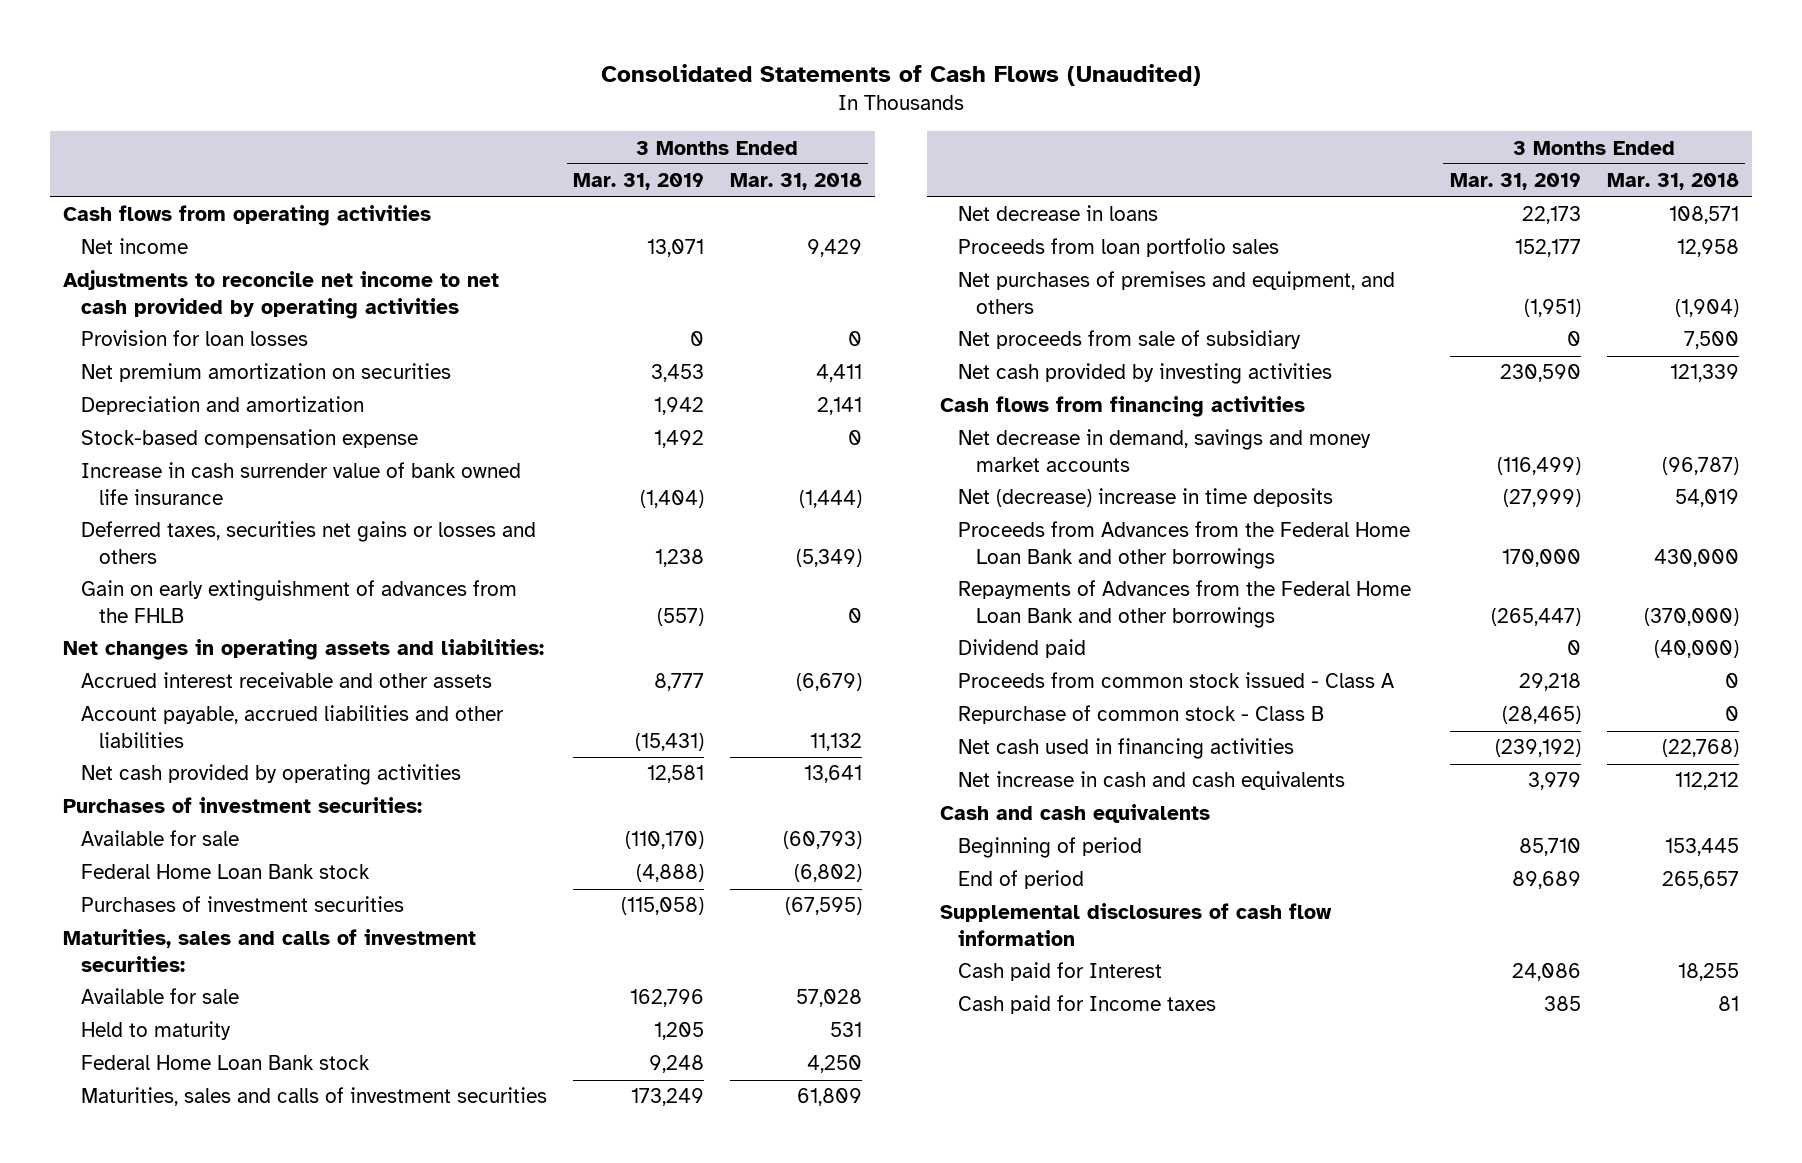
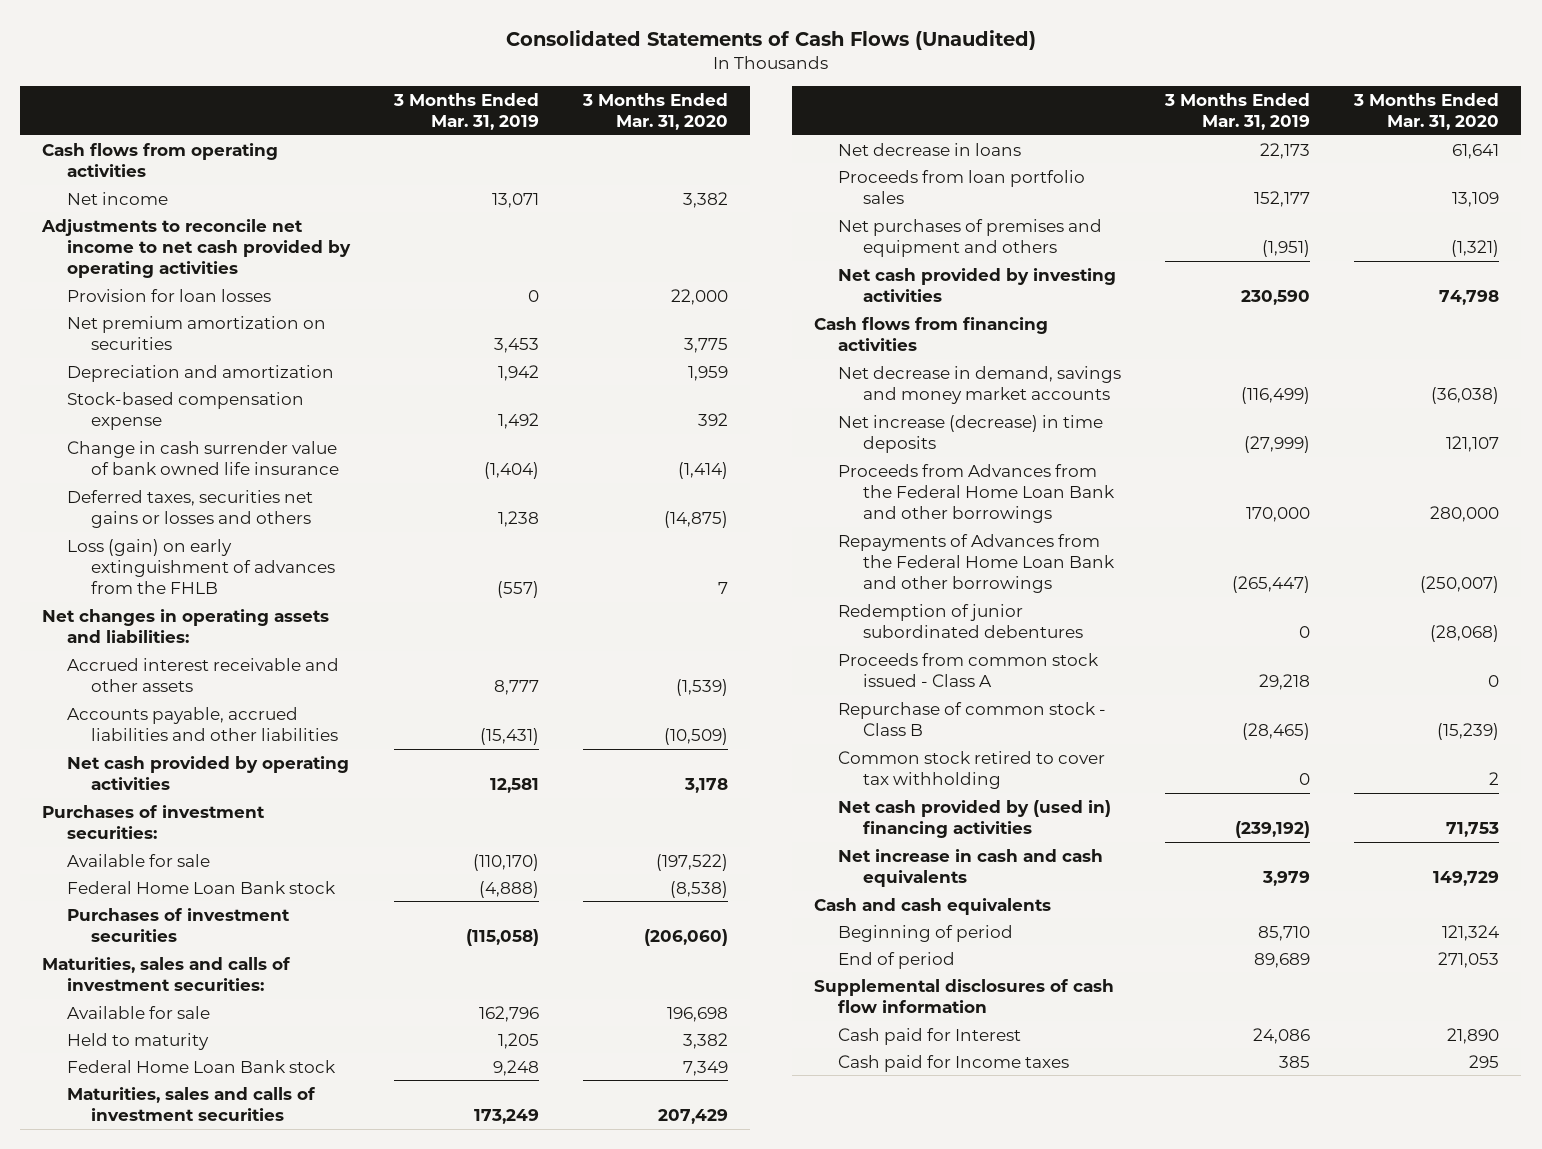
- | 3 Months Ended Mar. 31, 2019 | 3 Months Ended Mar. 31, 2018
+ | 3 Months Ended Mar. 31, 2019 | 3 Months Ended Mar. 31, 2020
- Increase in cash surrender value of bank owned life insurance | (1,404) | (1,444)
+ Change in cash surrender value of bank owned life insurance | (1,404) | (1,414)
- Gain on early extinguishment of advances from the FHLB | (557) | 0
+ Loss (gain) on early extinguishment of advances from the FHLB | (557) | 7
- Account payable, accrued liabilities and other liabilities | (15,431) | 11,132
+ Accounts payable, accrued liabilities and other liabilities | (15,431) | (10,509)
- Net purchases of premises and equipment, and others | (1,951) | (1,904)
- Net proceeds from sale of subsidiary | 0 | 7,500
+ Net purchases of premises and equipment and others | (1,951) | (1,321)
- Net (decrease) increase in time deposits | (27,999) | 54,019
+ Net increase (decrease) in time deposits | (27,999) | 121,107
- Dividend paid | 0 | (40,000)
+ Redemption of junior subordinated debentures | 0 | (28,068)
- Net cash used in financing activities | (239,192) | (22,768)
+ Common stock retired to cover tax withholding | 0 | 2
+ Net cash provided by (used in) financing activities | (239,192) | 71,753

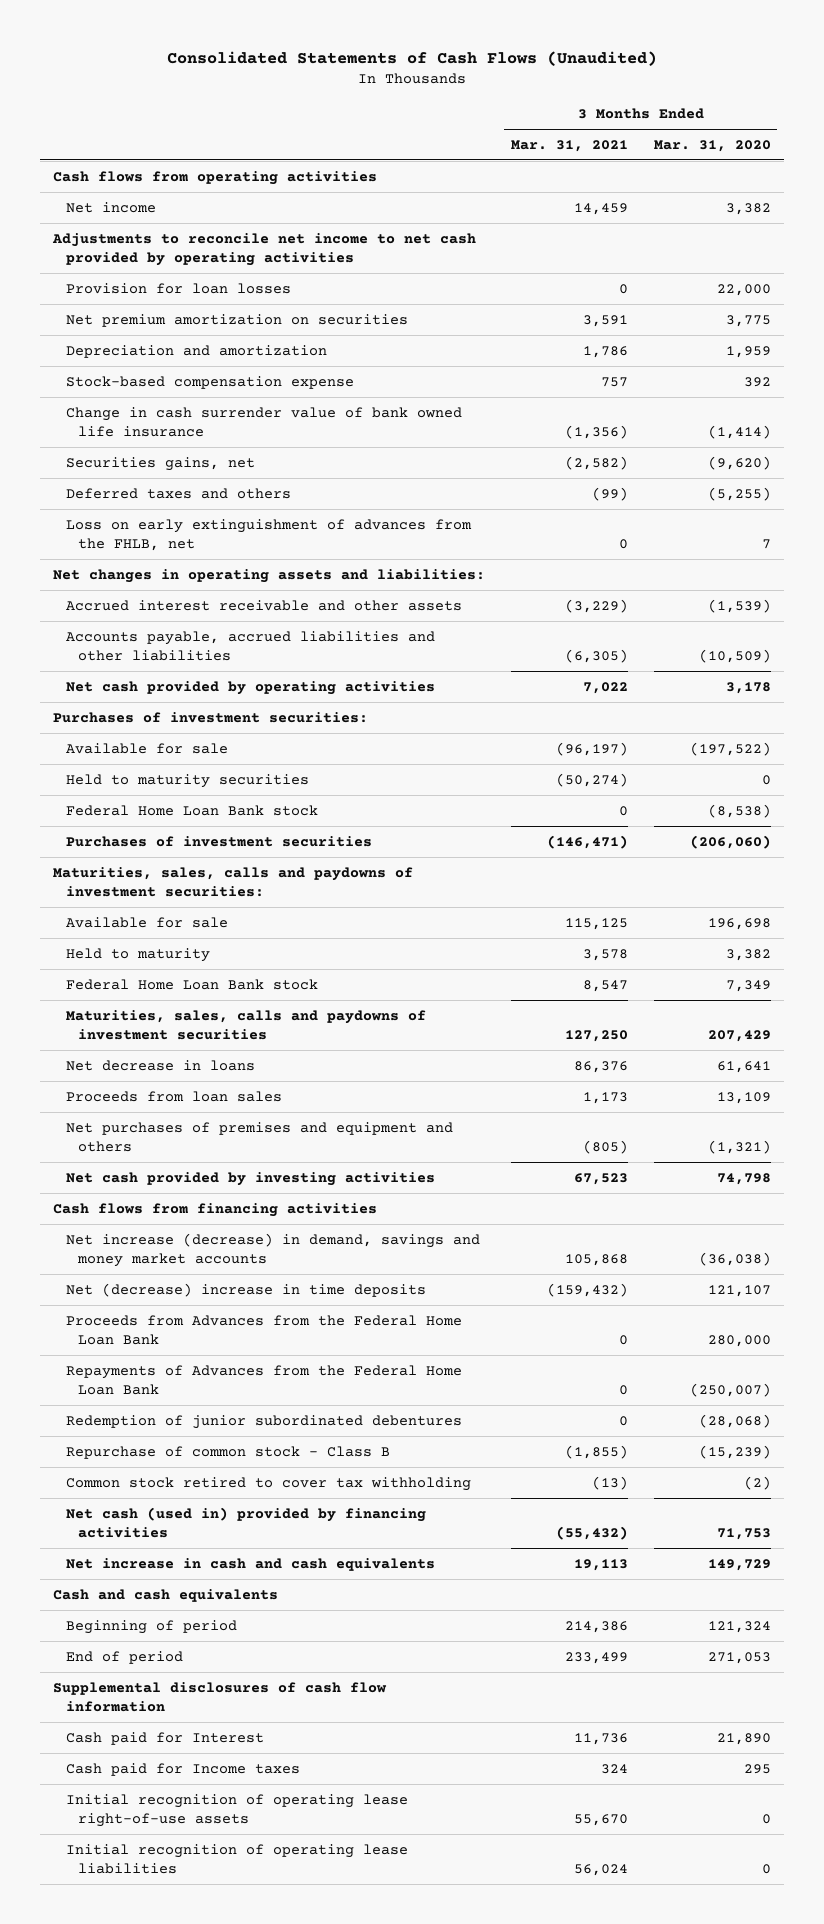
- | 3 Months Ended Mar. 31, 2019 | 3 Months Ended Mar. 31, 2020
+ | 3 Months Ended Mar. 31, 2021 | 3 Months Ended Mar. 31, 2020
- Deferred taxes, securities net gains or losses and others | 1,238 | (14,875)
- Loss (gain) on early extinguishment of advances from the FHLB | (557) | 7
+ Securities gains, net | (2,582) | (9,620)
+ Deferred taxes and others | (99) | (5,255)
+ Loss on early extinguishment of advances from the FHLB, net | 0 | 7
+ Held to maturity securities | (50,274) | 0
- Maturities, sales and calls of investment securities:
+ Maturities, sales, calls and paydowns of investment securities:
- Maturities, sales and calls of investment securities | 173,249 | 207,429
+ Maturities, sales, calls and paydowns of investment securities | 127,250 | 207,429
- Proceeds from loan portfolio sales | 152,177 | 13,109
+ Proceeds from loan sales | 1,173 | 13,109
- Net decrease in demand, savings and money market accounts | (116,499) | (36,038)
- Net increase (decrease) in time deposits | (27,999) | 121,107
- Proceeds from Advances from the Federal Home Loan Bank and other borrowings | 170,000 | 280,000
- Repayments of Advances from the Federal Home Loan Bank and other borrowings | (265,447) | (250,007)
+ Net increase (decrease) in demand, savings and money market accounts | 105,868 | (36,038)
+ Net (decrease) increase in time deposits | (159,432) | 121,107
+ Proceeds from Advances from the Federal Home Loan Bank | 0 | 280,000
+ Repayments of Advances from the Federal Home Loan Bank | 0 | (250,007)
- Proceeds from common stock issued - Class A | 29,218 | 0
- Common stock retired to cover tax withholding | 0 | 2
- Net cash provided by (used in) financing activities | (239,192) | 71,753
+ Common stock retired to cover tax withholding | (13) | (2)
+ Net cash (used in) provided by financing activities | (55,432) | 71,753
+ Initial recognition of operating lease right-of-use assets | 55,670 | 0
+ Initial recognition of operating lease liabilities | 56,024 | 0

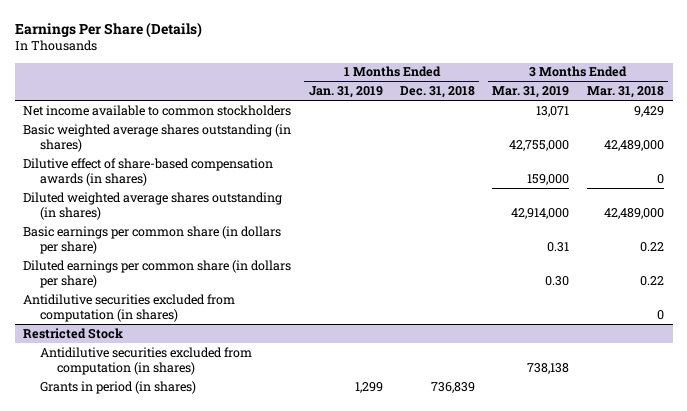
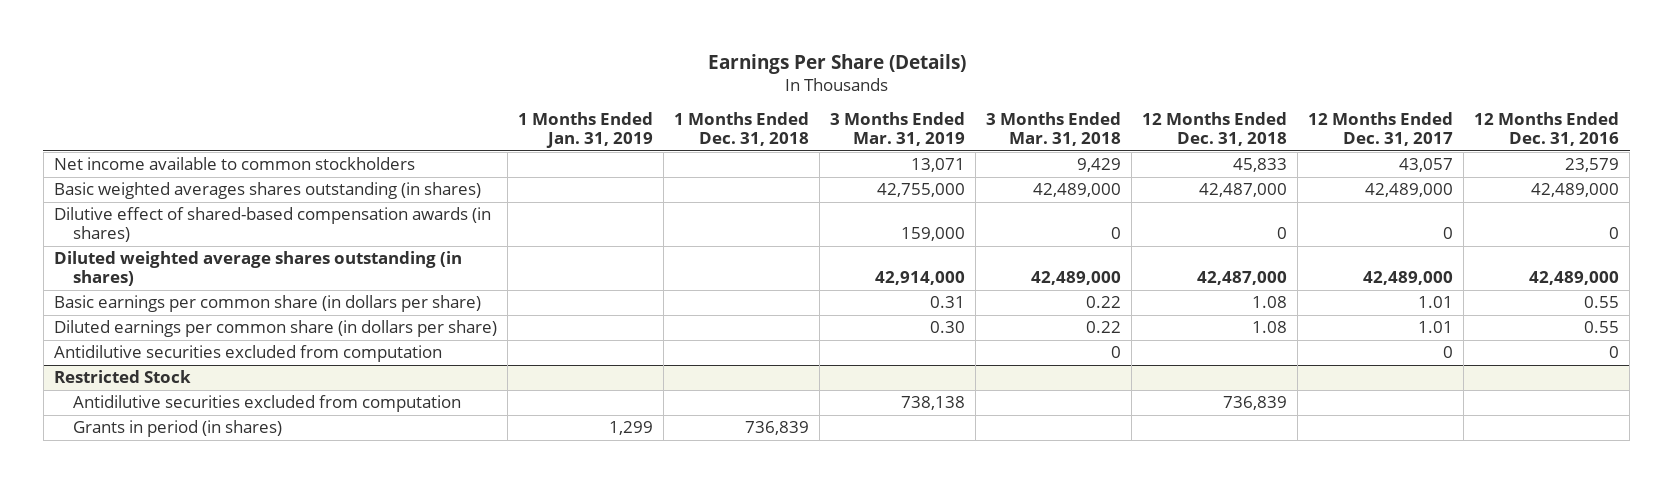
- | 1 Months Ended Jan. 31, 2019 | 1 Months Ended Dec. 31, 2018 | 3 Months Ended Mar. 31, 2019 | 3 Months Ended Mar. 31, 2018
+ | 1 Months Ended Jan. 31, 2019 | 1 Months Ended Dec. 31, 2018 | 3 Months Ended Mar. 31, 2019 | 3 Months Ended Mar. 31, 2018 | 12 Months Ended Dec. 31, 2018 | 12 Months Ended Dec. 31, 2017 | 12 Months Ended Dec. 31, 2016
- Basic weighted average shares outstanding (in shares) | | | 42,755,000 | 42,489,000
- Dilutive effect of share-based compensation awards (in shares) | | | 159,000 | 0
+ Basic weighted averages shares outstanding (in shares) | | | 42,755,000 | 42,489,000 | 42,487,000 | 42,489,000 | 42,489,000
+ Dilutive effect of shared-based compensation awards (in shares) | | | 159,000 | 0 | 0 | 0 | 0
- Antidilutive securities excluded from computation (in shares) | | | | 0
+ Antidilutive securities excluded from computation | | | | 0 | | 0 | 0
@ Restricted Stock
- Antidilutive securities excluded from computation (in shares) | | | 738,138 |
+ Antidilutive securities excluded from computation | | | 738,138 | | 736,839 | |

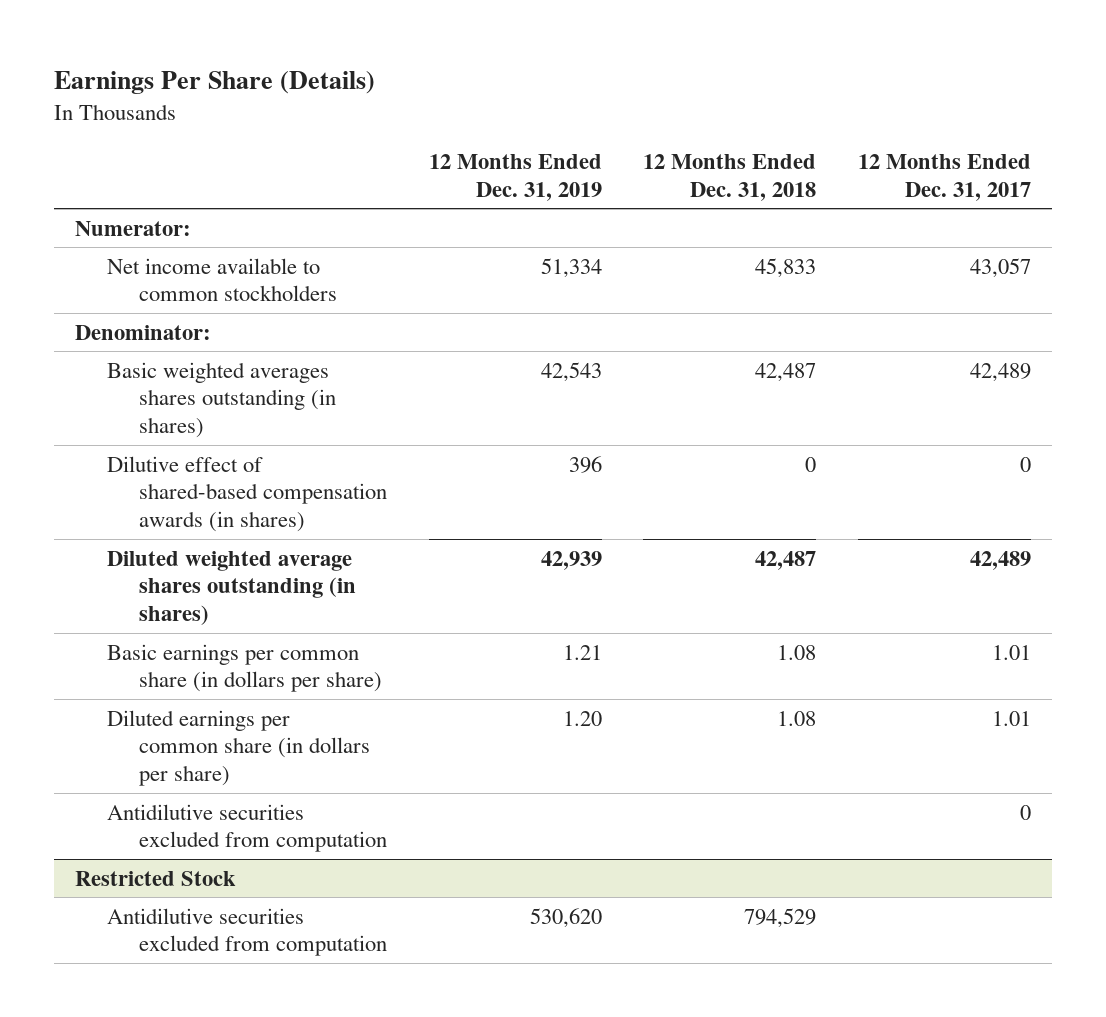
- | 1 Months Ended Jan. 31, 2019 | 1 Months Ended Dec. 31, 2018 | 3 Months Ended Mar. 31, 2019 | 3 Months Ended Mar. 31, 2018 | 12 Months Ended Dec. 31, 2018 | 12 Months Ended Dec. 31, 2017 | 12 Months Ended Dec. 31, 2016
+ | 12 Months Ended Dec. 31, 2019 | 12 Months Ended Dec. 31, 2018 | 12 Months Ended Dec. 31, 2017
+ Numerator:
- Basic weighted averages shares outstanding (in shares) | | | 42,755,000 | 42,489,000 | 42,487,000 | 42,489,000 | 42,489,000
+ Denominator:
+ Basic weighted averages shares outstanding (in shares) | 42,543 | 42,487 | 42,489
- Diluted weighted average shares outstanding (in shares) | | | 42,914,000 | 42,489,000 | 42,487,000 | 42,489,000 | 42,489,000
+ Diluted weighted average shares outstanding (in shares) | 42,939 | 42,487 | 42,489
@ Restricted Stock
- Antidilutive securities excluded from computation | | | 738,138 | | 736,839 | |
- Grants in period (in shares) | 1,299 | 736,839 | | | | |
+ Antidilutive securities excluded from computation | 530,620 | 794,529 |

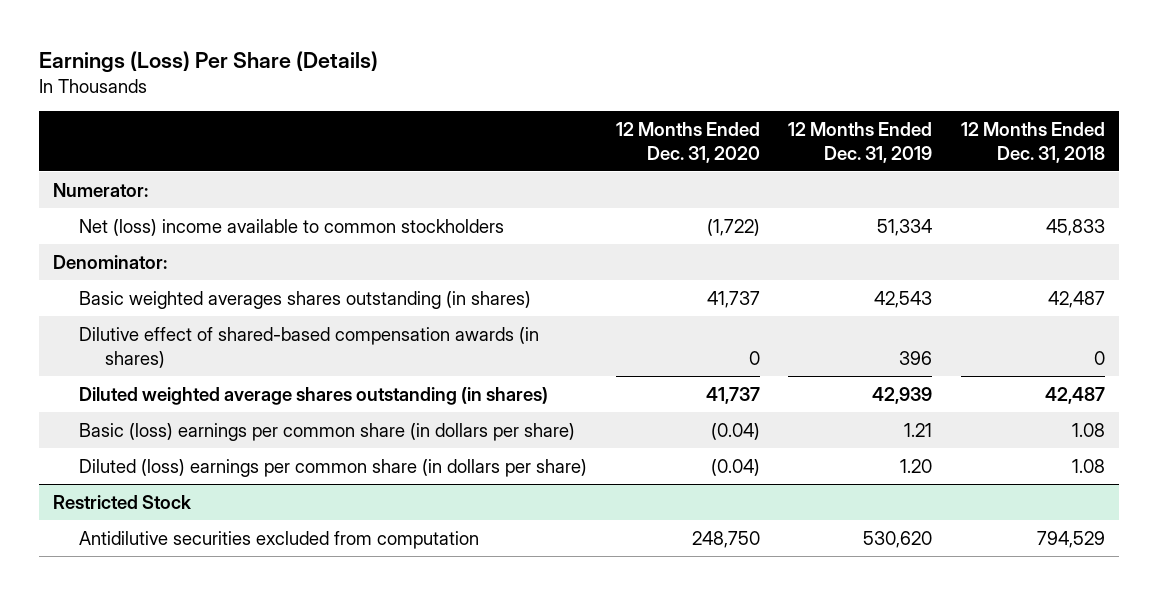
- Earnings Per Share (Details)
+ Earnings (Loss) Per Share (Details)
- | 12 Months Ended Dec. 31, 2019 | 12 Months Ended Dec. 31, 2018 | 12 Months Ended Dec. 31, 2017
+ | 12 Months Ended Dec. 31, 2020 | 12 Months Ended Dec. 31, 2019 | 12 Months Ended Dec. 31, 2018
- Net income available to common stockholders | 51,334 | 45,833 | 43,057
+ Net (loss) income available to common stockholders | (1,722) | 51,334 | 45,833
- Basic earnings per common share (in dollars per share) | 1.21 | 1.08 | 1.01
- Diluted earnings per common share (in dollars per share) | 1.20 | 1.08 | 1.01
- Antidilutive securities excluded from computation | | | 0
+ Basic (loss) earnings per common share (in dollars per share) | (0.04) | 1.21 | 1.08
+ Diluted (loss) earnings per common share (in dollars per share) | (0.04) | 1.20 | 1.08

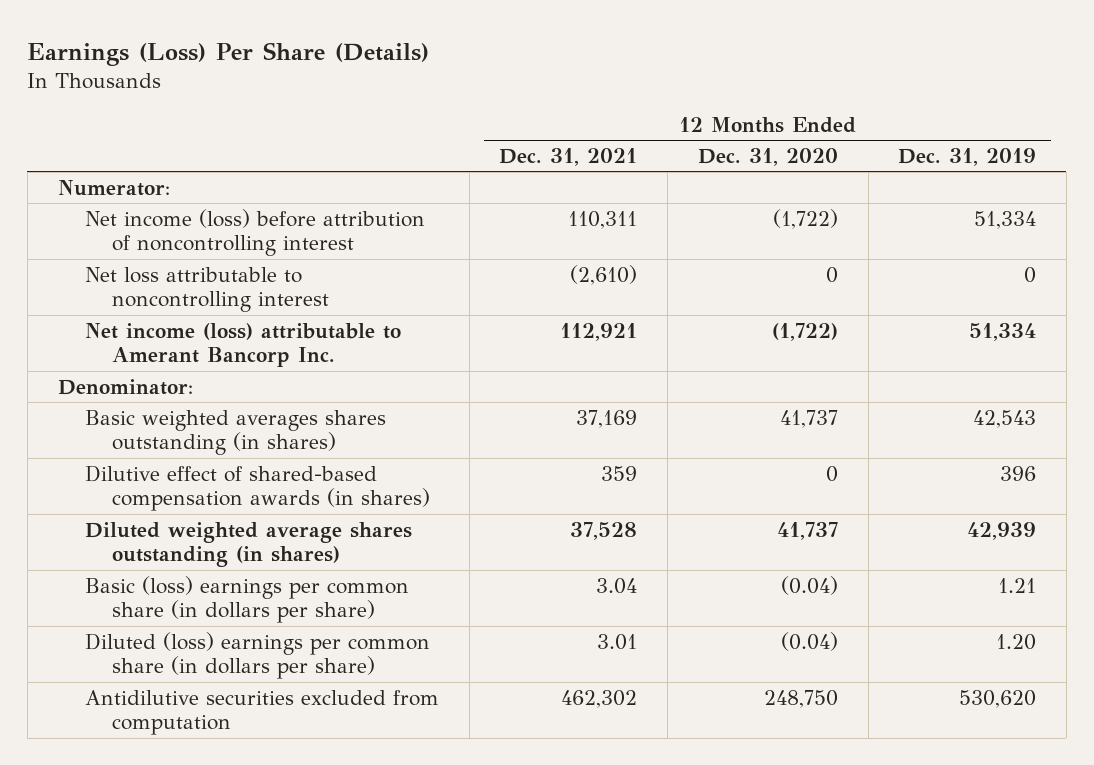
- | 12 Months Ended Dec. 31, 2020 | 12 Months Ended Dec. 31, 2019 | 12 Months Ended Dec. 31, 2018
+ | 12 Months Ended Dec. 31, 2021 | 12 Months Ended Dec. 31, 2020 | 12 Months Ended Dec. 31, 2019
- Net (loss) income available to common stockholders | (1,722) | 51,334 | 45,833
+ Net income (loss) before attribution of noncontrolling interest | 110,311 | (1,722) | 51,334
+ Net loss attributable to noncontrolling interest | (2,610) | 0 | 0
+ Net income (loss) attributable to Amerant Bancorp Inc. | 112,921 | (1,722) | 51,334
- Restricted Stock

